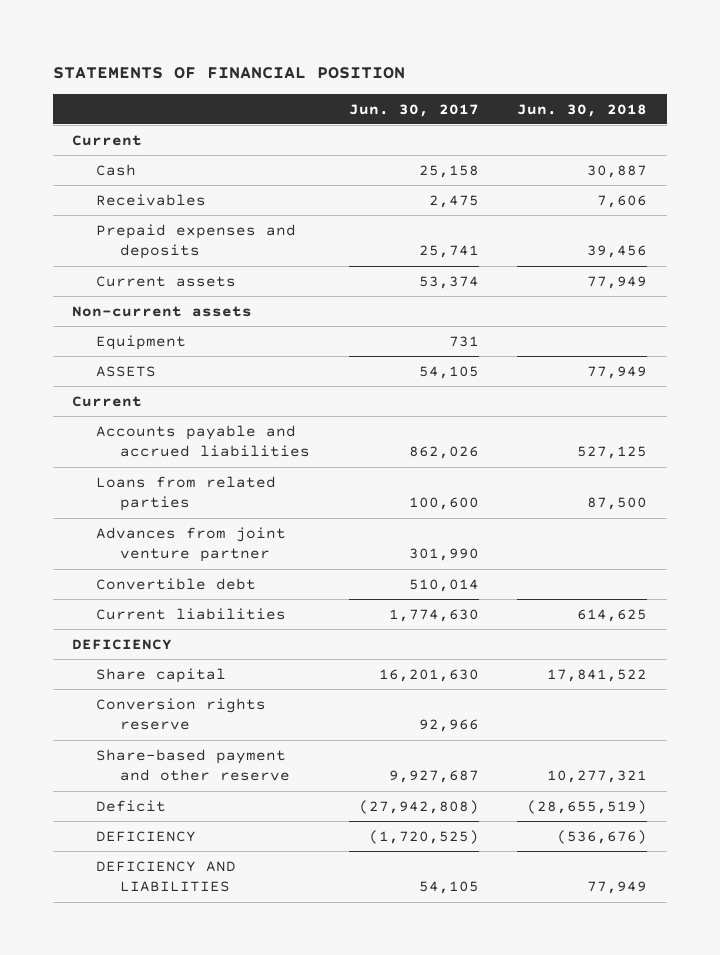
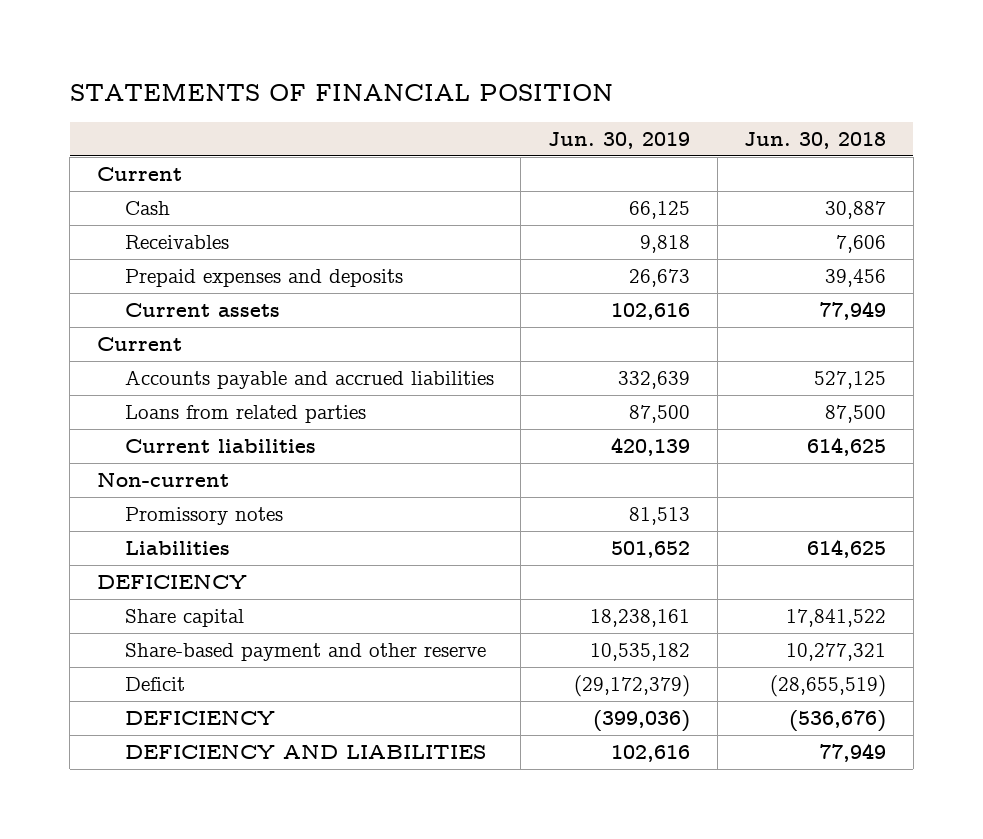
- | Jun. 30, 2017 | Jun. 30, 2018
+ | Jun. 30, 2019 | Jun. 30, 2018
- Non-current assets
- Equipment | 731 |
- ASSETS | 54,105 | 77,949
- Advances from joint venture partner | 301,990 |
- Convertible debt | 510,014 |
+ Non-current
+ Promissory notes | 81,513 |
+ Liabilities | 501,652 | 614,625
- Conversion rights reserve | 92,966 |

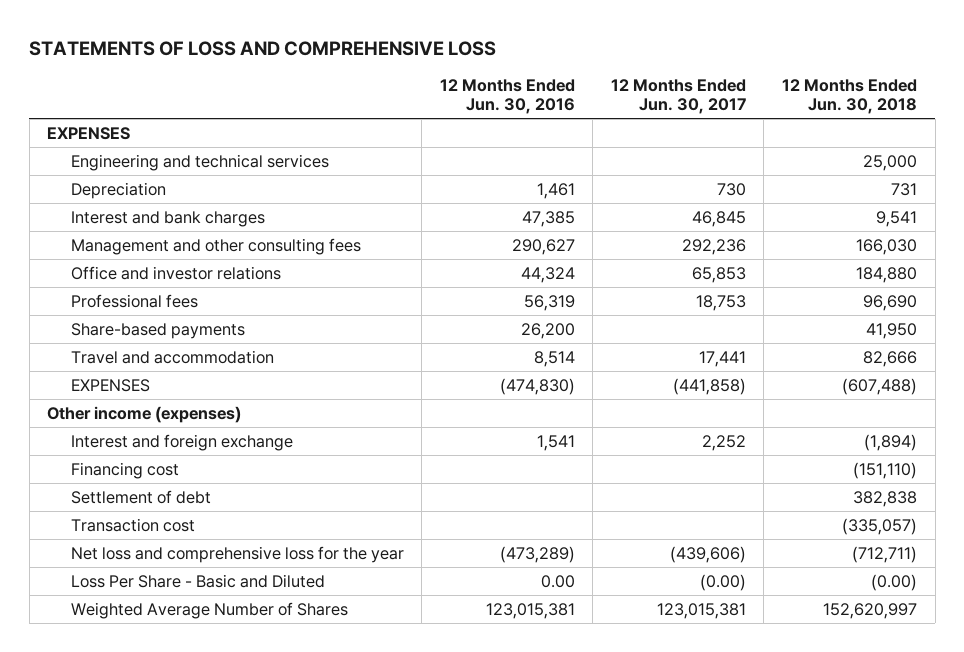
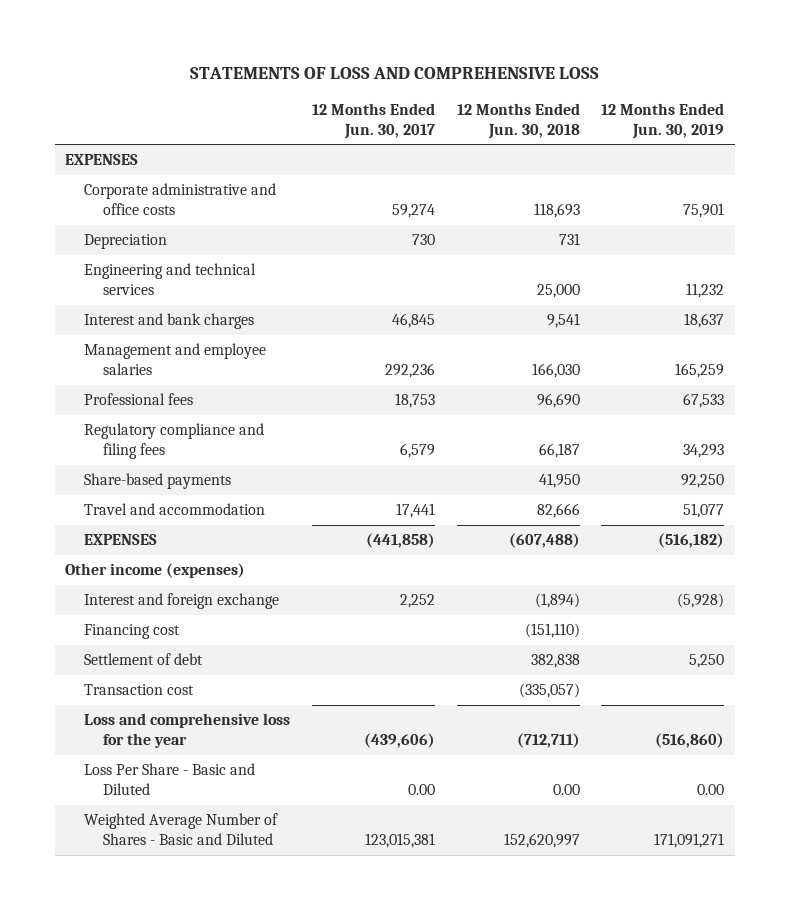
- | 12 Months Ended Jun. 30, 2016 | 12 Months Ended Jun. 30, 2017 | 12 Months Ended Jun. 30, 2018
+ | 12 Months Ended Jun. 30, 2017 | 12 Months Ended Jun. 30, 2018 | 12 Months Ended Jun. 30, 2019
+ Corporate administrative and office costs | 59,274 | 118,693 | 75,901
moved down: Engineering and technical services | | 25,000 | 11,232
- Management and other consulting fees | 290,627 | 292,236 | 166,030
- Office and investor relations | 44,324 | 65,853 | 184,880
+ Management and employee salaries | 292,236 | 166,030 | 165,259
+ Regulatory compliance and filing fees | 6,579 | 66,187 | 34,293
- Net loss and comprehensive loss for the year | (473,289) | (439,606) | (712,711)
- Loss Per Share - Basic and Diluted | 0.00 | (0.00) | (0.00)
- Weighted Average Number of Shares | 123,015,381 | 123,015,381 | 152,620,997
+ Loss and comprehensive loss for the year | (439,606) | (712,711) | (516,860)
+ Loss Per Share - Basic and Diluted | 0.00 | 0.00 | 0.00
+ Weighted Average Number of Shares - Basic and Diluted | 123,015,381 | 152,620,997 | 171,091,271

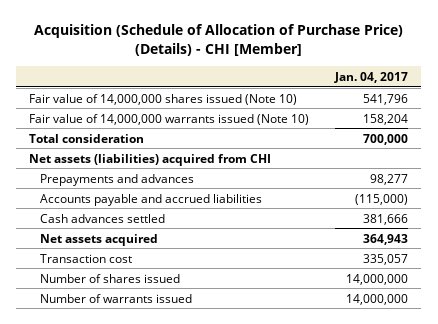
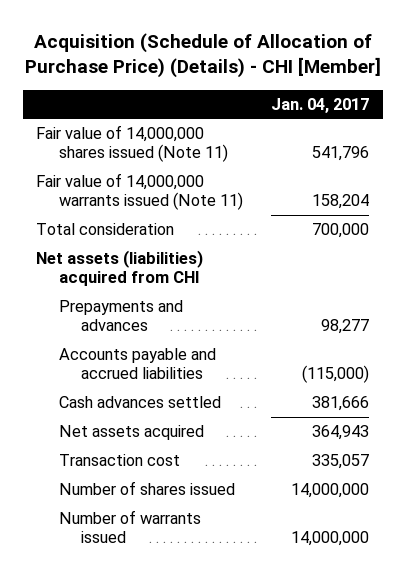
- Fair value of 14,000,000 shares issued (Note 10) | 541,796
- Fair value of 14,000,000 warrants issued (Note 10) | 158,204
+ Fair value of 14,000,000 shares issued (Note 11) | 541,796
+ Fair value of 14,000,000 warrants issued (Note 11) | 158,204

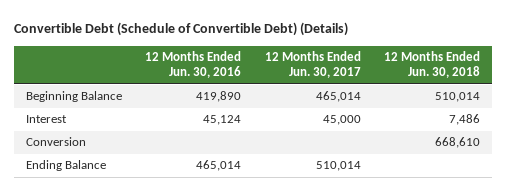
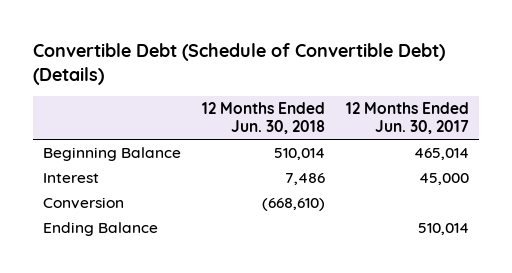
- | 12 Months Ended Jun. 30, 2016 | 12 Months Ended Jun. 30, 2017 | 12 Months Ended Jun. 30, 2018
+ | 12 Months Ended Jun. 30, 2018 | 12 Months Ended Jun. 30, 2017
- Conversion | | | 668,610
+ Conversion | (668,610) |

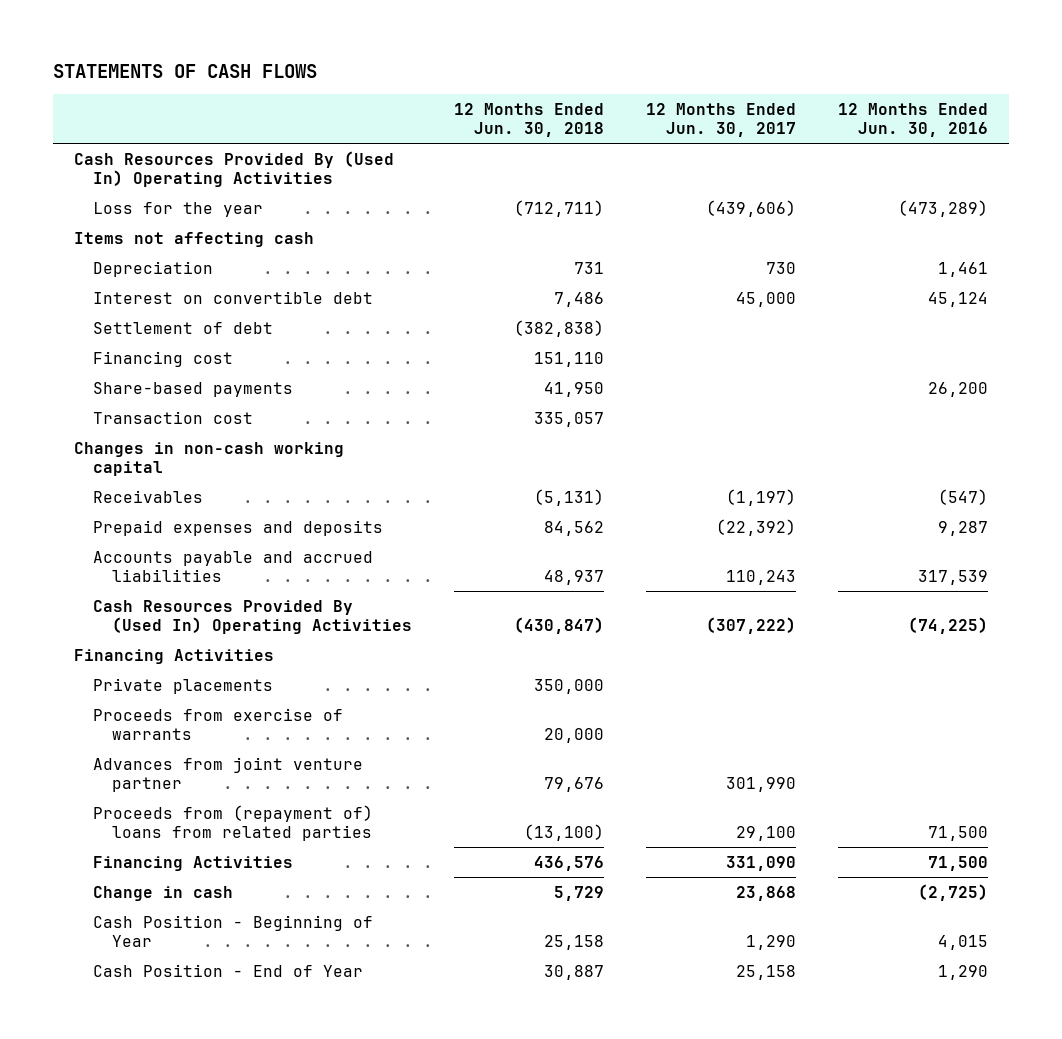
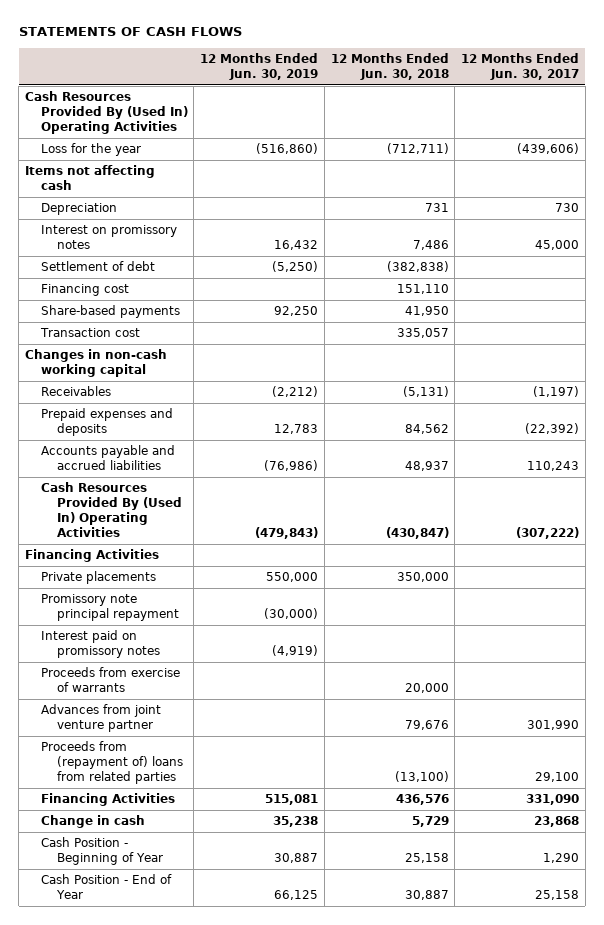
- | 12 Months Ended Jun. 30, 2018 | 12 Months Ended Jun. 30, 2017 | 12 Months Ended Jun. 30, 2016
+ | 12 Months Ended Jun. 30, 2019 | 12 Months Ended Jun. 30, 2018 | 12 Months Ended Jun. 30, 2017
- Interest on convertible debt | 7,486 | 45,000 | 45,124
+ Interest on promissory notes | 16,432 | 7,486 | 45,000
+ Promissory note principal repayment | (30,000) | |
+ Interest paid on promissory notes | (4,919) | |

